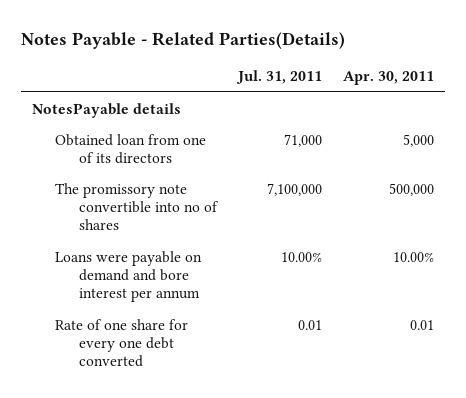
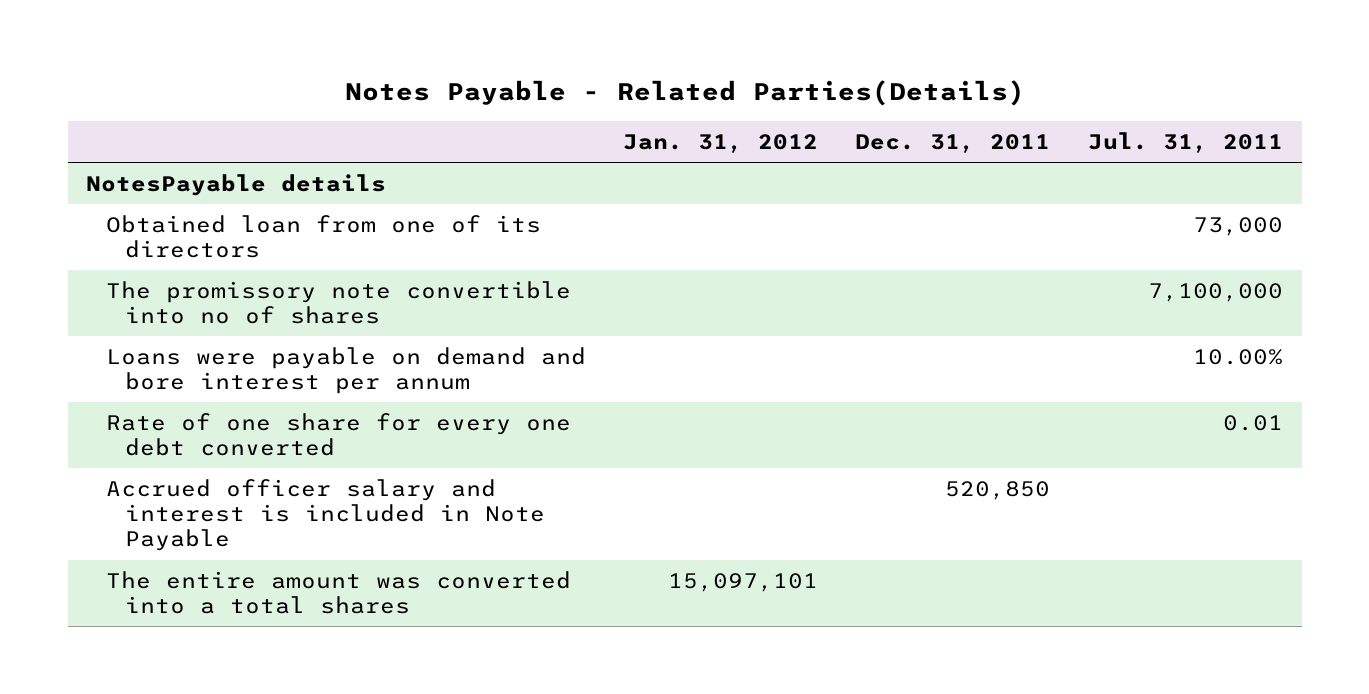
- | Jul. 31, 2011 | Apr. 30, 2011
+ | Jan. 31, 2012 | Dec. 31, 2011 | Jul. 31, 2011
- Obtained loan from one of its directors | 71,000 | 5,000
+ Obtained loan from one of its directors | | | 73,000
+ Accrued officer salary and interest is included in Note Payable | | 520,850 |
+ The entire amount was converted into a total shares | 15,097,101 | |

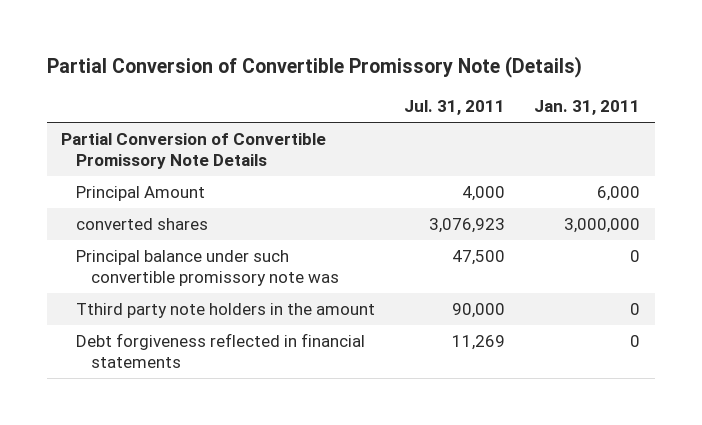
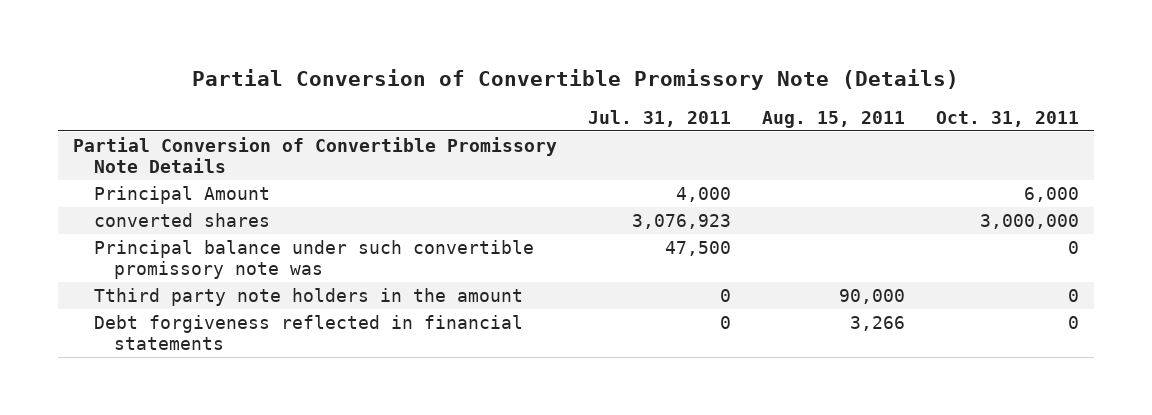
- | Jul. 31, 2011 | Jan. 31, 2011
+ | Jul. 31, 2011 | Aug. 15, 2011 | Oct. 31, 2011
- Tthird party note holders in the amount | 90,000 | 0
- Debt forgiveness reflected in financial statements | 11,269 | 0
+ Tthird party note holders in the amount | 0 | 90,000 | 0
+ Debt forgiveness reflected in financial statements | 0 | 3,266 | 0

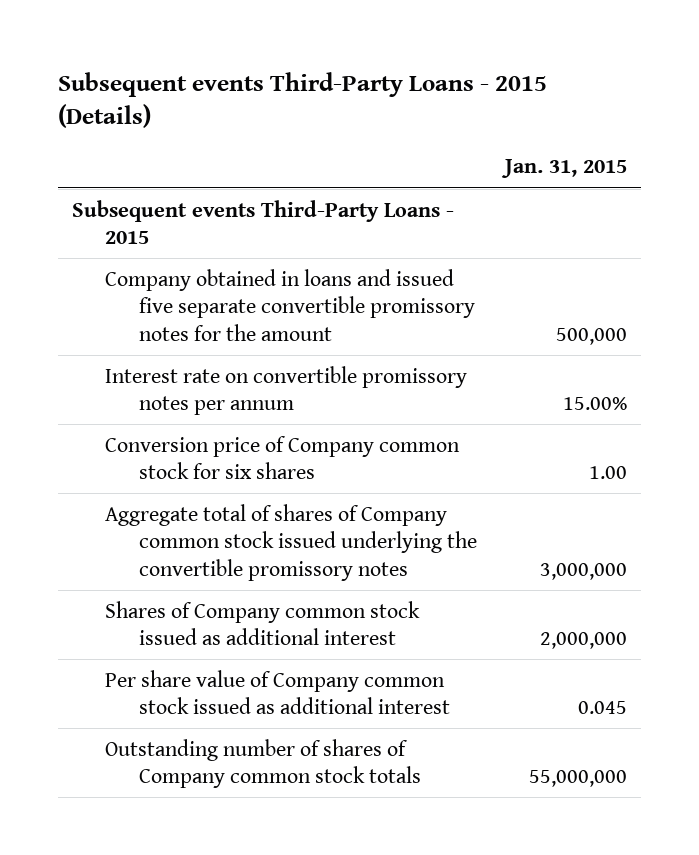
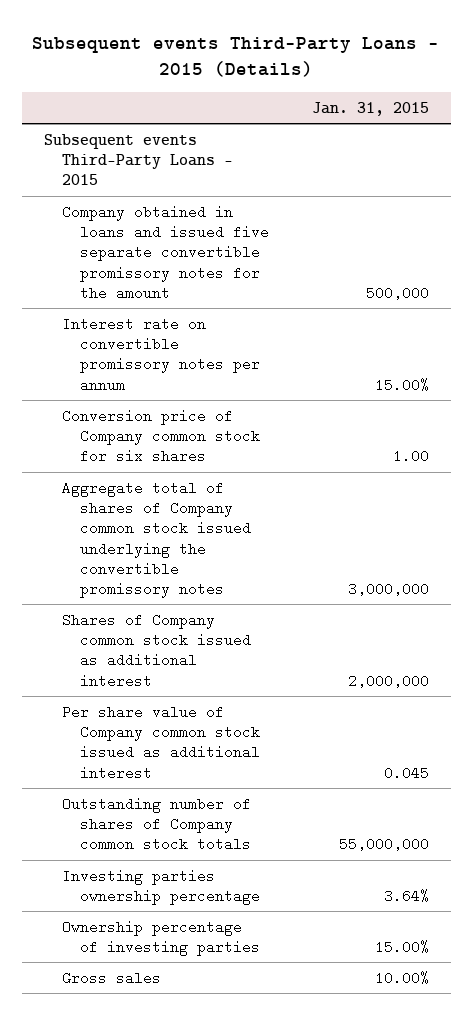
+ Investing parties ownership percentage | 3.64%
+ Ownership percentage of investing parties | 15.00%
+ Gross sales | 10.00%

